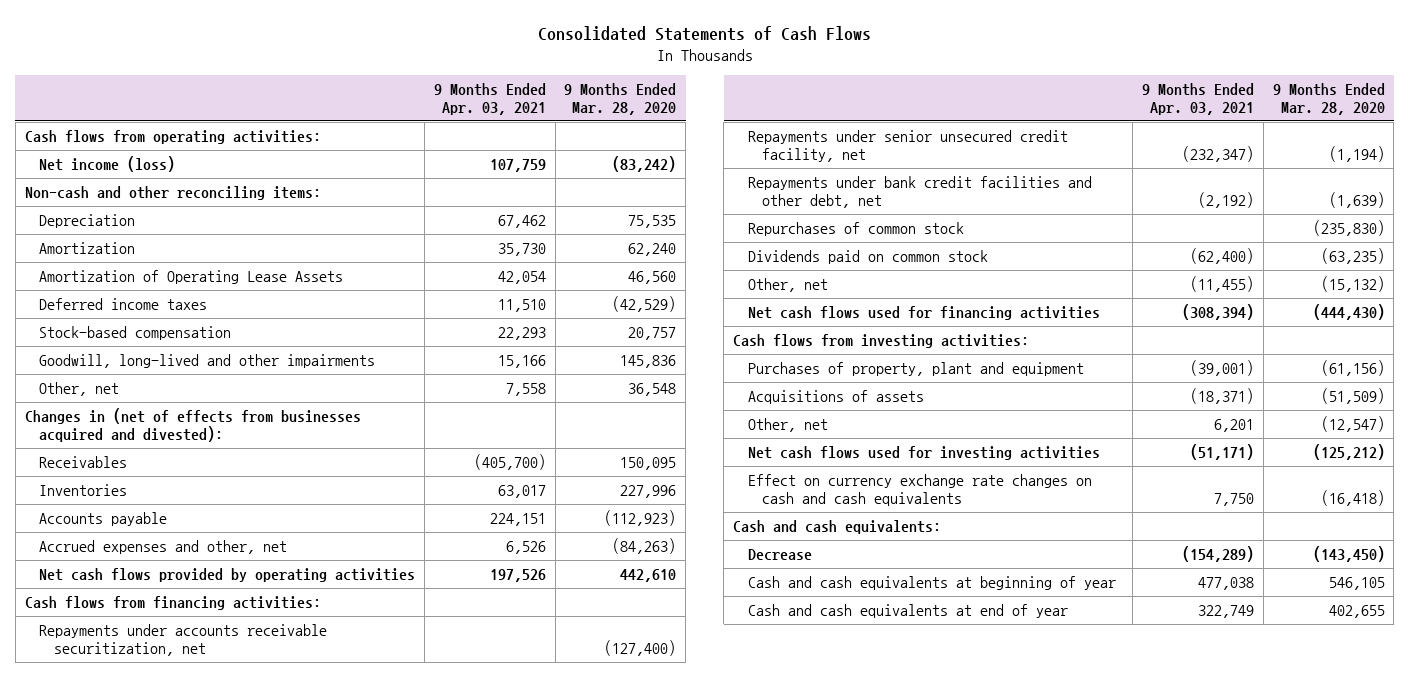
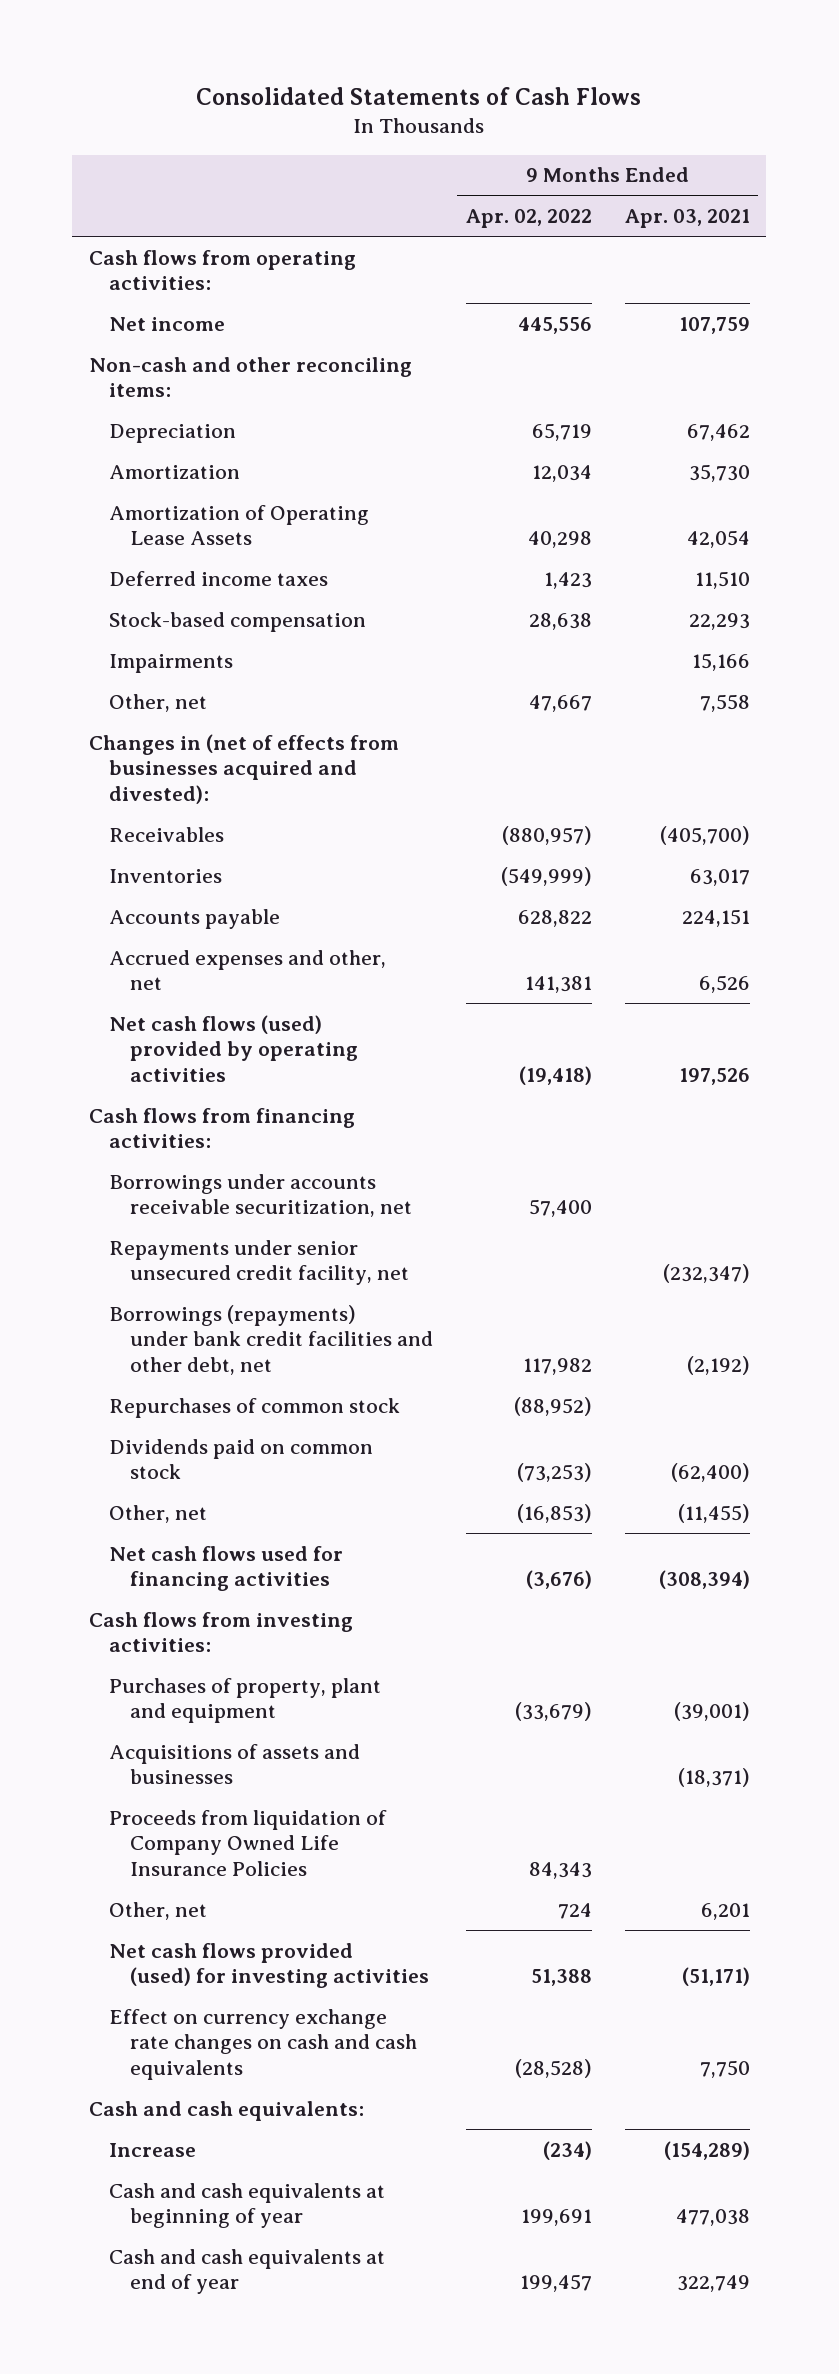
- | 9 Months Ended Apr. 03, 2021 | 9 Months Ended Mar. 28, 2020
+ | 9 Months Ended Apr. 02, 2022 | 9 Months Ended Apr. 03, 2021
- Net income (loss) | 107,759 | (83,242)
+ Net income | 445,556 | 107,759
- Goodwill, long-lived and other impairments | 15,166 | 145,836
+ Impairments | | 15,166
- Net cash flows provided by operating activities | 197,526 | 442,610
+ Net cash flows (used) provided by operating activities | (19,418) | 197,526
- Repayments under accounts receivable securitization, net | | (127,400)
+ Borrowings under accounts receivable securitization, net | 57,400 |
- Repayments under bank credit facilities and other debt, net | (2,192) | (1,639)
+ Borrowings (repayments) under bank credit facilities and other debt, net | 117,982 | (2,192)
- Acquisitions of assets | (18,371) | (51,509)
+ Acquisitions of assets and businesses | | (18,371)
+ Proceeds from liquidation of Company Owned Life Insurance Policies | 84,343 |
- Net cash flows used for investing activities | (51,171) | (125,212)
+ Net cash flows provided (used) for investing activities | 51,388 | (51,171)
- Decrease | (154,289) | (143,450)
+ Increase | (234) | (154,289)

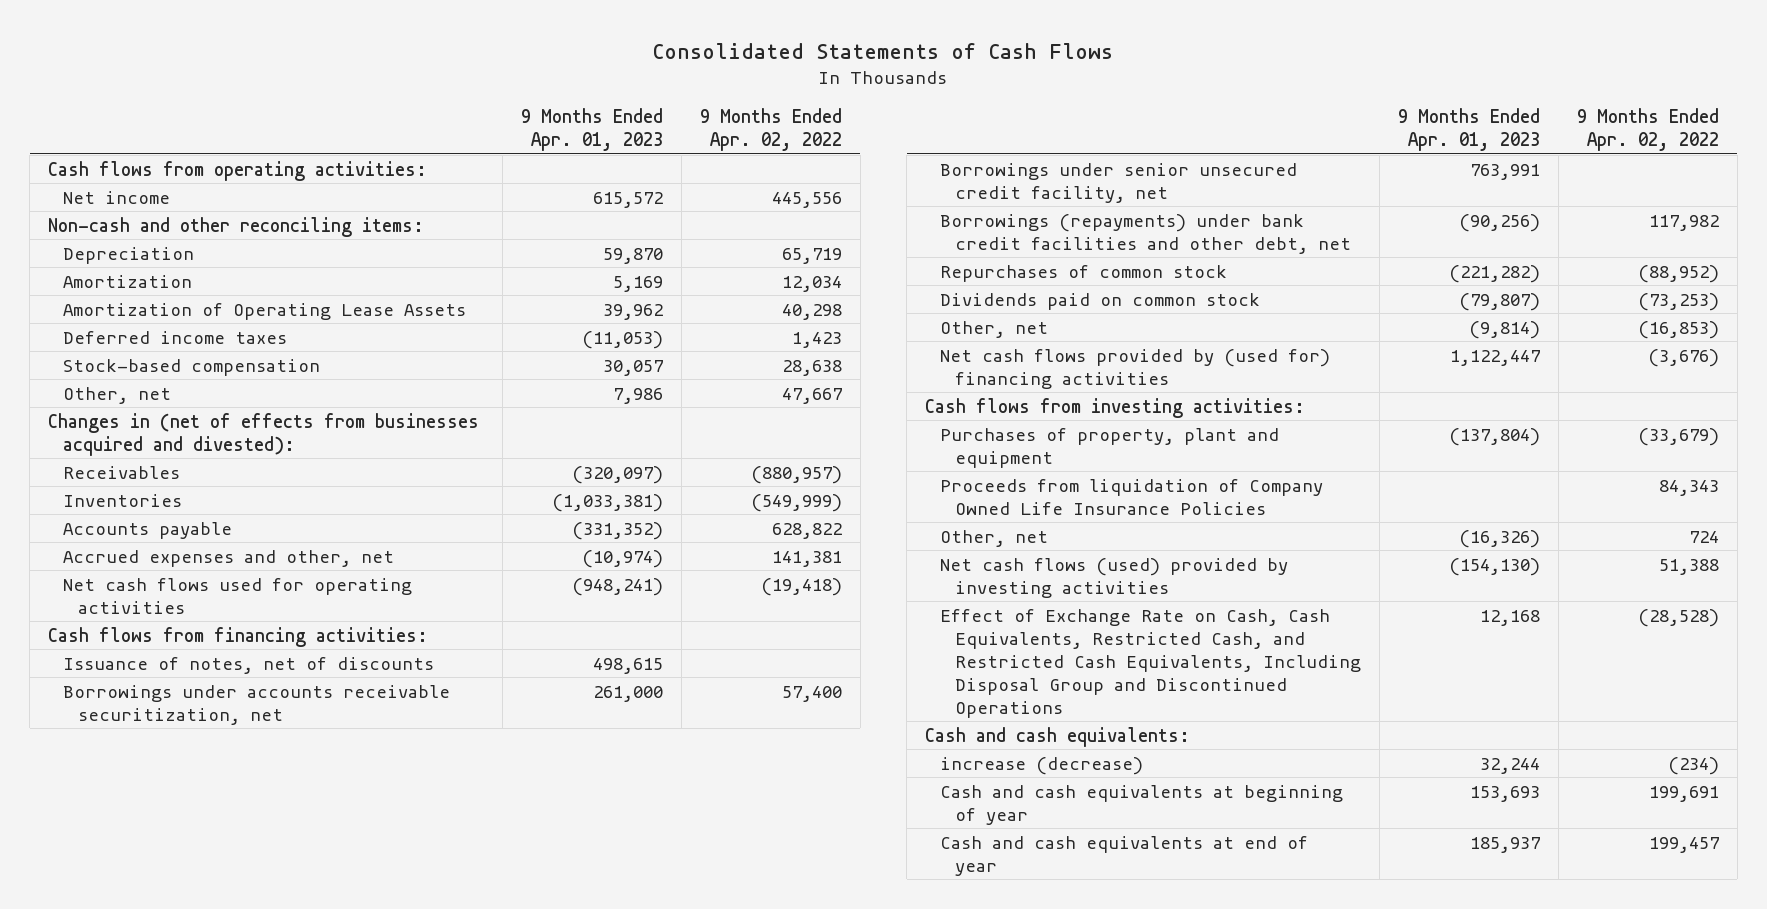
- | 9 Months Ended Apr. 02, 2022 | 9 Months Ended Apr. 03, 2021
+ | 9 Months Ended Apr. 01, 2023 | 9 Months Ended Apr. 02, 2022
- Impairments | | 15,166
- Net cash flows (used) provided by operating activities | (19,418) | 197,526
+ Net cash flows used for operating activities | (948,241) | (19,418)
+ Issuance of notes, net of discounts | 498,615 |
- Repayments under senior unsecured credit facility, net | | (232,347)
+ Borrowings under senior unsecured credit facility, net | 763,991 |
- Net cash flows used for financing activities | (3,676) | (308,394)
+ Net cash flows provided by (used for) financing activities | 1,122,447 | (3,676)
- Acquisitions of assets and businesses | | (18,371)
- Net cash flows provided (used) for investing activities | 51,388 | (51,171)
- Effect on currency exchange rate changes on cash and cash equivalents | (28,528) | 7,750
+ Net cash flows (used) provided by investing activities | (154,130) | 51,388
+ Effect of Exchange Rate on Cash, Cash Equivalents, Restricted Cash, and Restricted Cash Equivalents, Including Disposal Group and Discontinued Operations | 12,168 | (28,528)
- Increase | (234) | (154,289)
+ increase (decrease) | 32,244 | (234)

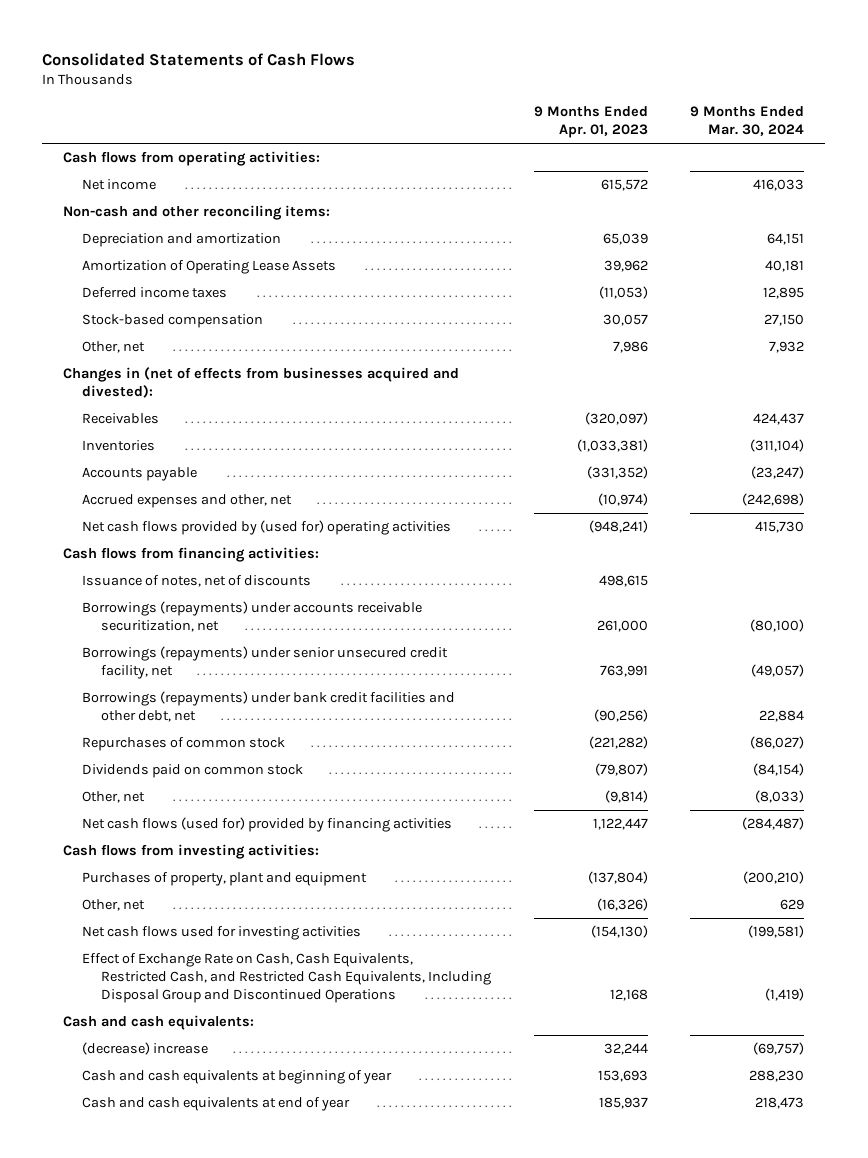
- | 9 Months Ended Apr. 01, 2023 | 9 Months Ended Apr. 02, 2022
+ | 9 Months Ended Apr. 01, 2023 | 9 Months Ended Mar. 30, 2024
- Depreciation | 59,870 | 65,719
- Amortization | 5,169 | 12,034
+ Depreciation and amortization | 65,039 | 64,151
- Net cash flows used for operating activities | (948,241) | (19,418)
+ Net cash flows provided by (used for) operating activities | (948,241) | 415,730
- Borrowings under accounts receivable securitization, net | 261,000 | 57,400
- Borrowings under senior unsecured credit facility, net | 763,991 |
+ Borrowings (repayments) under accounts receivable securitization, net | 261,000 | (80,100)
+ Borrowings (repayments) under senior unsecured credit facility, net | 763,991 | (49,057)
- Net cash flows provided by (used for) financing activities | 1,122,447 | (3,676)
+ Net cash flows (used for) provided by financing activities | 1,122,447 | (284,487)
- Proceeds from liquidation of Company Owned Life Insurance Policies | | 84,343
- Net cash flows (used) provided by investing activities | (154,130) | 51,388
+ Net cash flows used for investing activities | (154,130) | (199,581)
- increase (decrease) | 32,244 | (234)
+ (decrease) increase | 32,244 | (69,757)

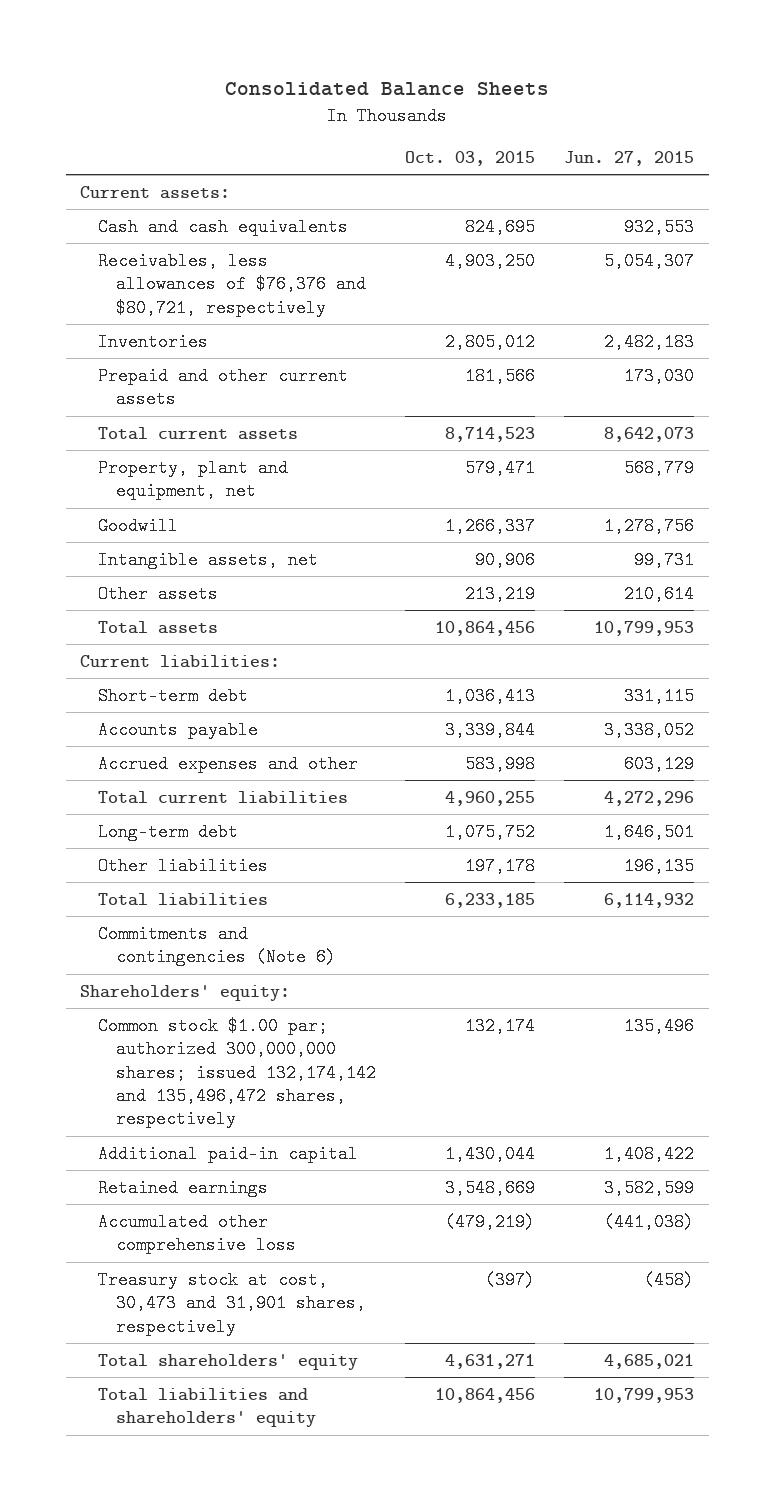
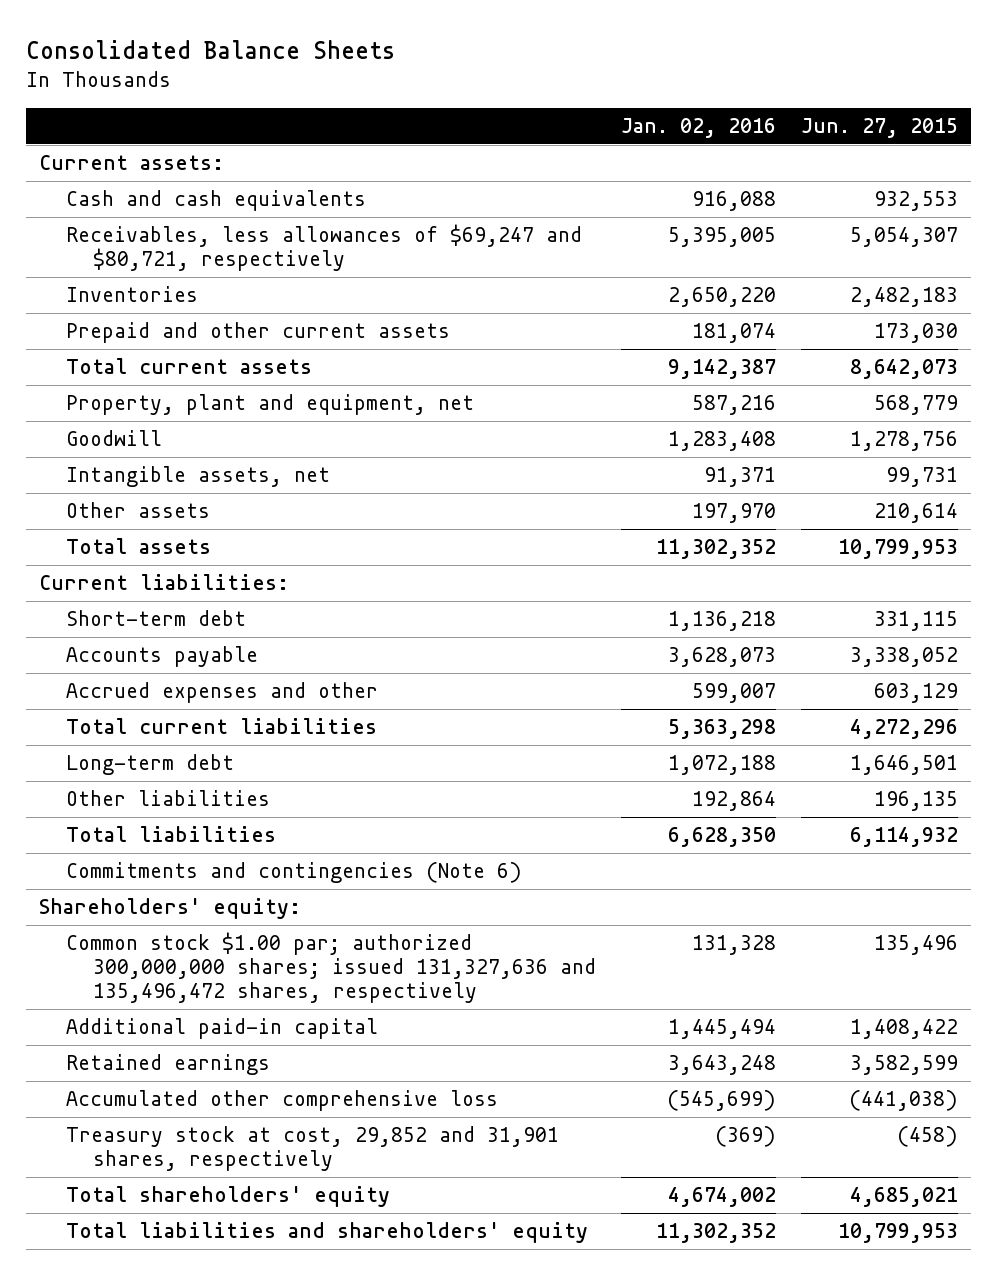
- | Oct. 03, 2015 | Jun. 27, 2015
+ | Jan. 02, 2016 | Jun. 27, 2015
- Receivables, less allowances of $76,376 and $80,721, respectively | 4,903,250 | 5,054,307
+ Receivables, less allowances of $69,247 and $80,721, respectively | 5,395,005 | 5,054,307
- Common stock $1.00 par; authorized 300,000,000 shares; issued 132,174,142 and 135,496,472 shares, respectively | 132,174 | 135,496
+ Common stock $1.00 par; authorized 300,000,000 shares; issued 131,327,636 and 135,496,472 shares, respectively | 131,328 | 135,496
- Treasury stock at cost, 30,473 and 31,901 shares, respectively | (397) | (458)
+ Treasury stock at cost, 29,852 and 31,901 shares, respectively | (369) | (458)

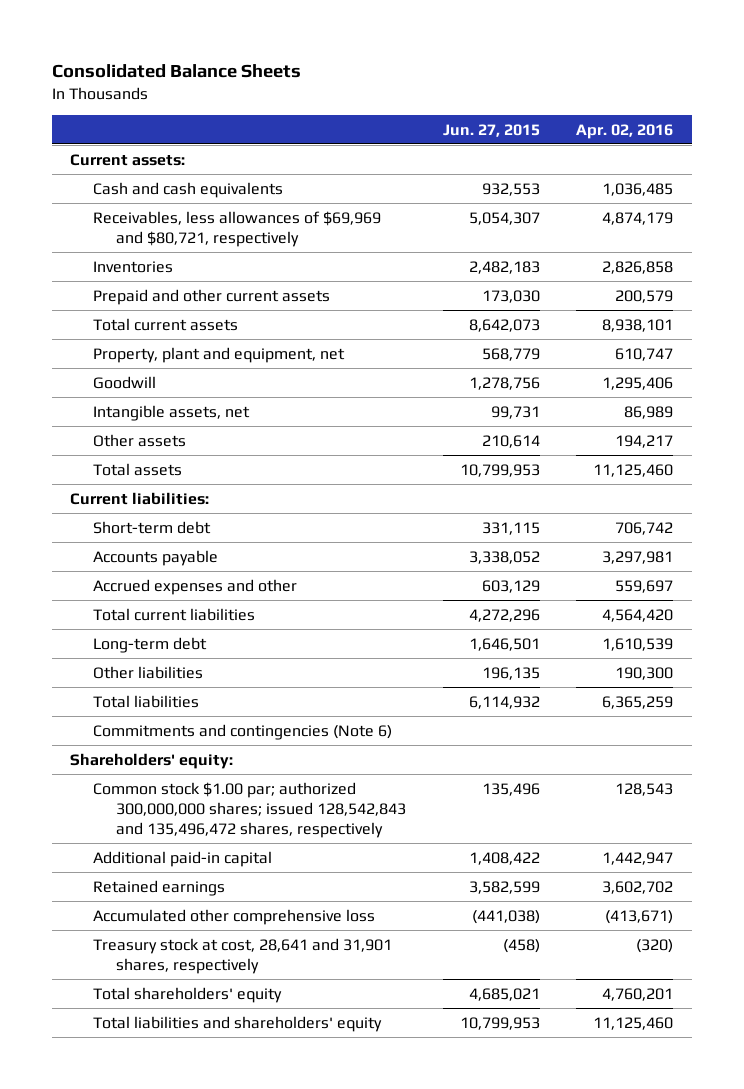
- | Jan. 02, 2016 | Jun. 27, 2015
+ | Jun. 27, 2015 | Apr. 02, 2016
- Receivables, less allowances of $69,247 and $80,721, respectively | 5,395,005 | 5,054,307
+ Receivables, less allowances of $69,969 and $80,721, respectively | 5,054,307 | 4,874,179
- Common stock $1.00 par; authorized 300,000,000 shares; issued 131,327,636 and 135,496,472 shares, respectively | 131,328 | 135,496
+ Common stock $1.00 par; authorized 300,000,000 shares; issued 128,542,843 and 135,496,472 shares, respectively | 135,496 | 128,543
- Treasury stock at cost, 29,852 and 31,901 shares, respectively | (369) | (458)
+ Treasury stock at cost, 28,641 and 31,901 shares, respectively | (458) | (320)

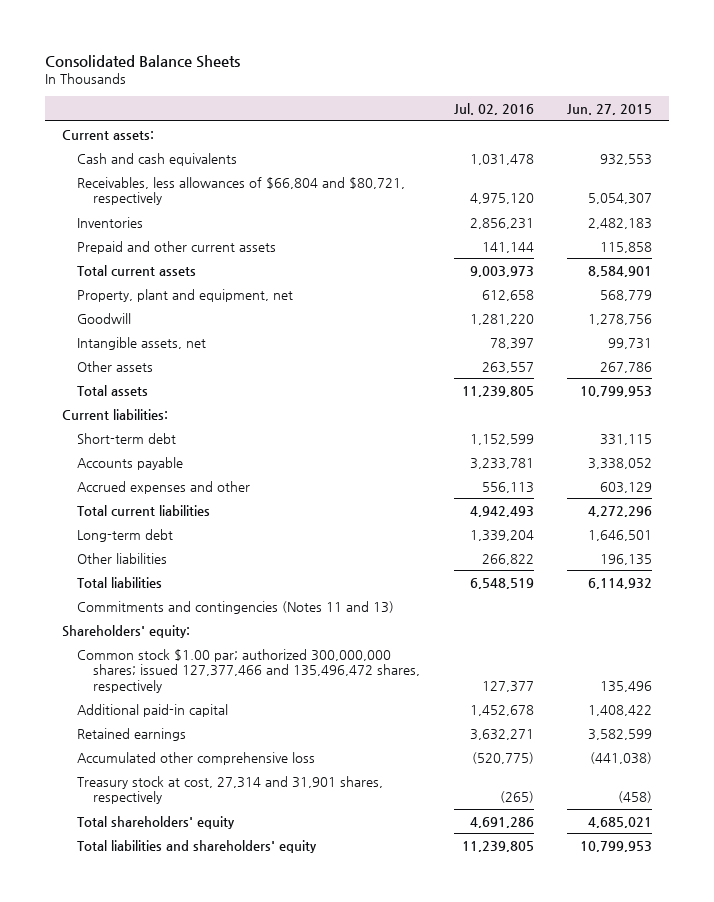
- | Jun. 27, 2015 | Apr. 02, 2016
+ | Jul. 02, 2016 | Jun. 27, 2015
- Receivables, less allowances of $69,969 and $80,721, respectively | 5,054,307 | 4,874,179
+ Receivables, less allowances of $66,804 and $80,721, respectively | 4,975,120 | 5,054,307
- Prepaid and other current assets | 173,030 | 200,579
- Total current assets | 8,642,073 | 8,938,101
+ Prepaid and other current assets | 141,144 | 115,858
+ Total current assets | 9,003,973 | 8,584,901
- Other assets | 210,614 | 194,217
+ Other assets | 263,557 | 267,786
- Commitments and contingencies (Note 6)
+ Commitments and contingencies (Notes 11 and 13)
- Common stock $1.00 par; authorized 300,000,000 shares; issued 128,542,843 and 135,496,472 shares, respectively | 135,496 | 128,543
+ Common stock $1.00 par; authorized 300,000,000 shares; issued 127,377,466 and 135,496,472 shares, respectively | 127,377 | 135,496
- Treasury stock at cost, 28,641 and 31,901 shares, respectively | (458) | (320)
+ Treasury stock at cost, 27,314 and 31,901 shares, respectively | (265) | (458)

